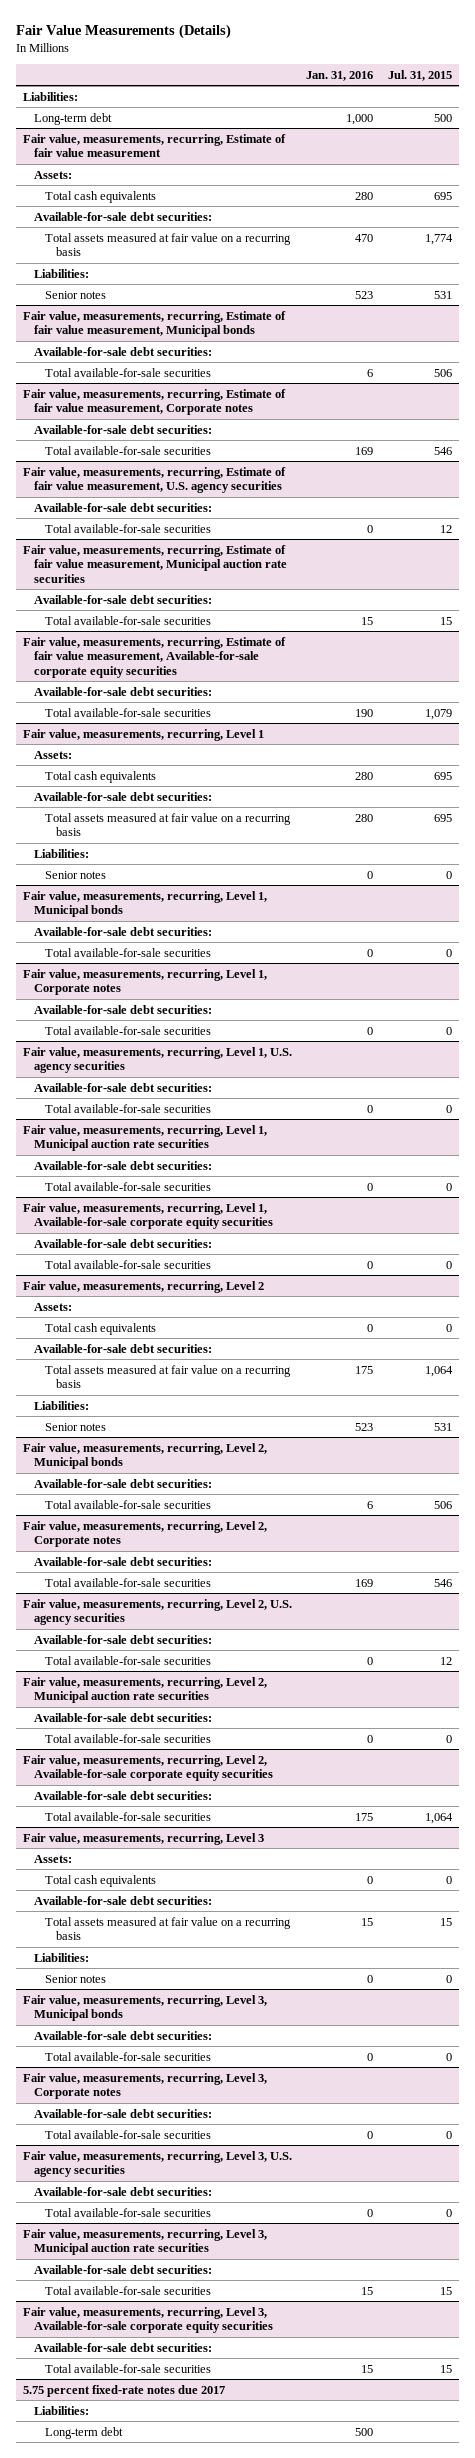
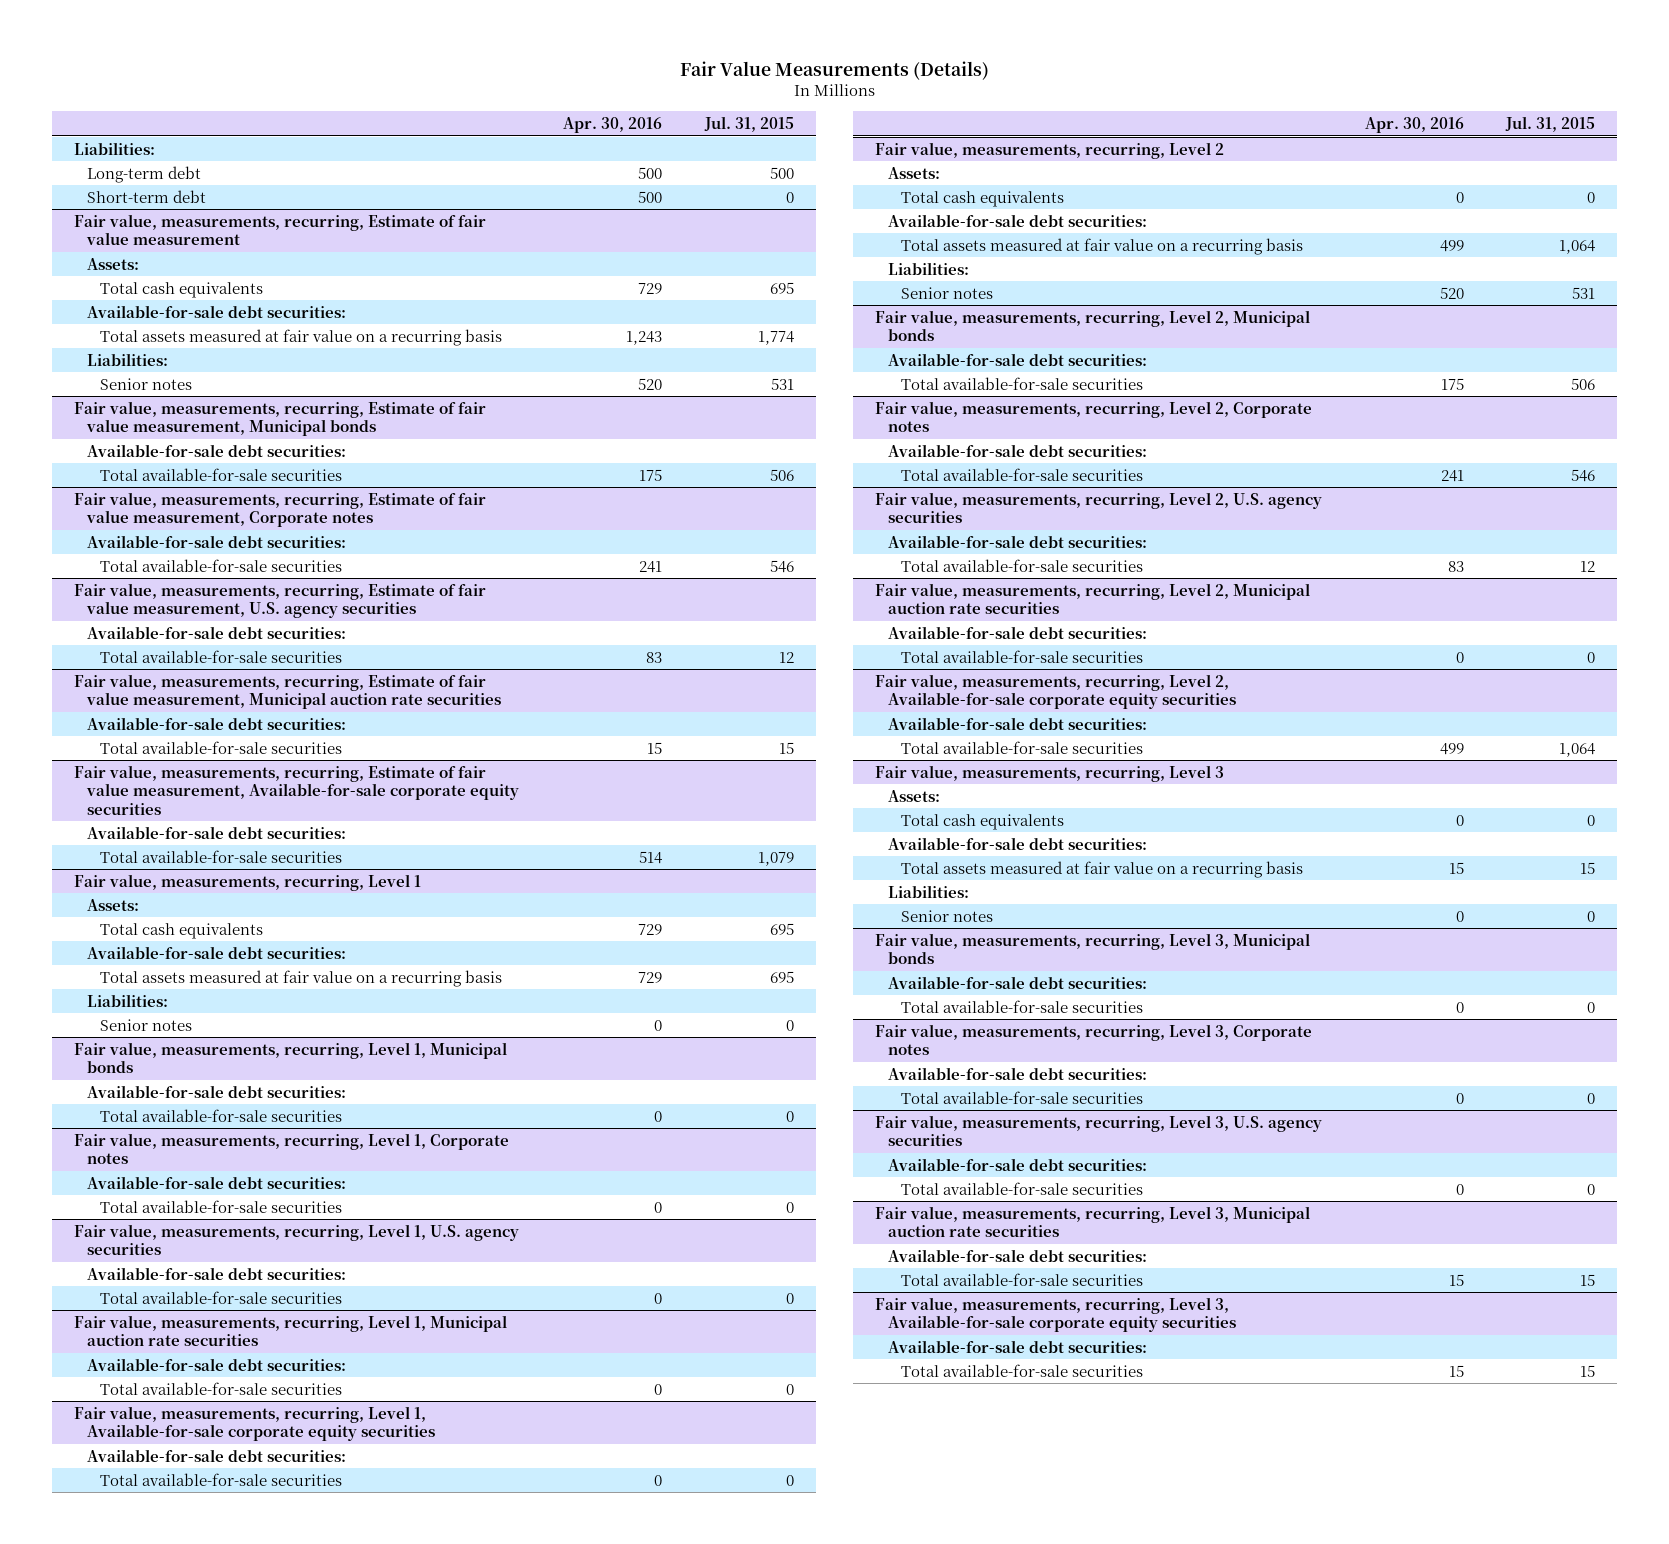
- | Jan. 31, 2016 | Jul. 31, 2015
+ | Apr. 30, 2016 | Jul. 31, 2015
+ Short-term debt | 500 | 0
- 5.75 percent fixed-rate notes due 2017
- Liabilities:
- Long-term debt | 500 |

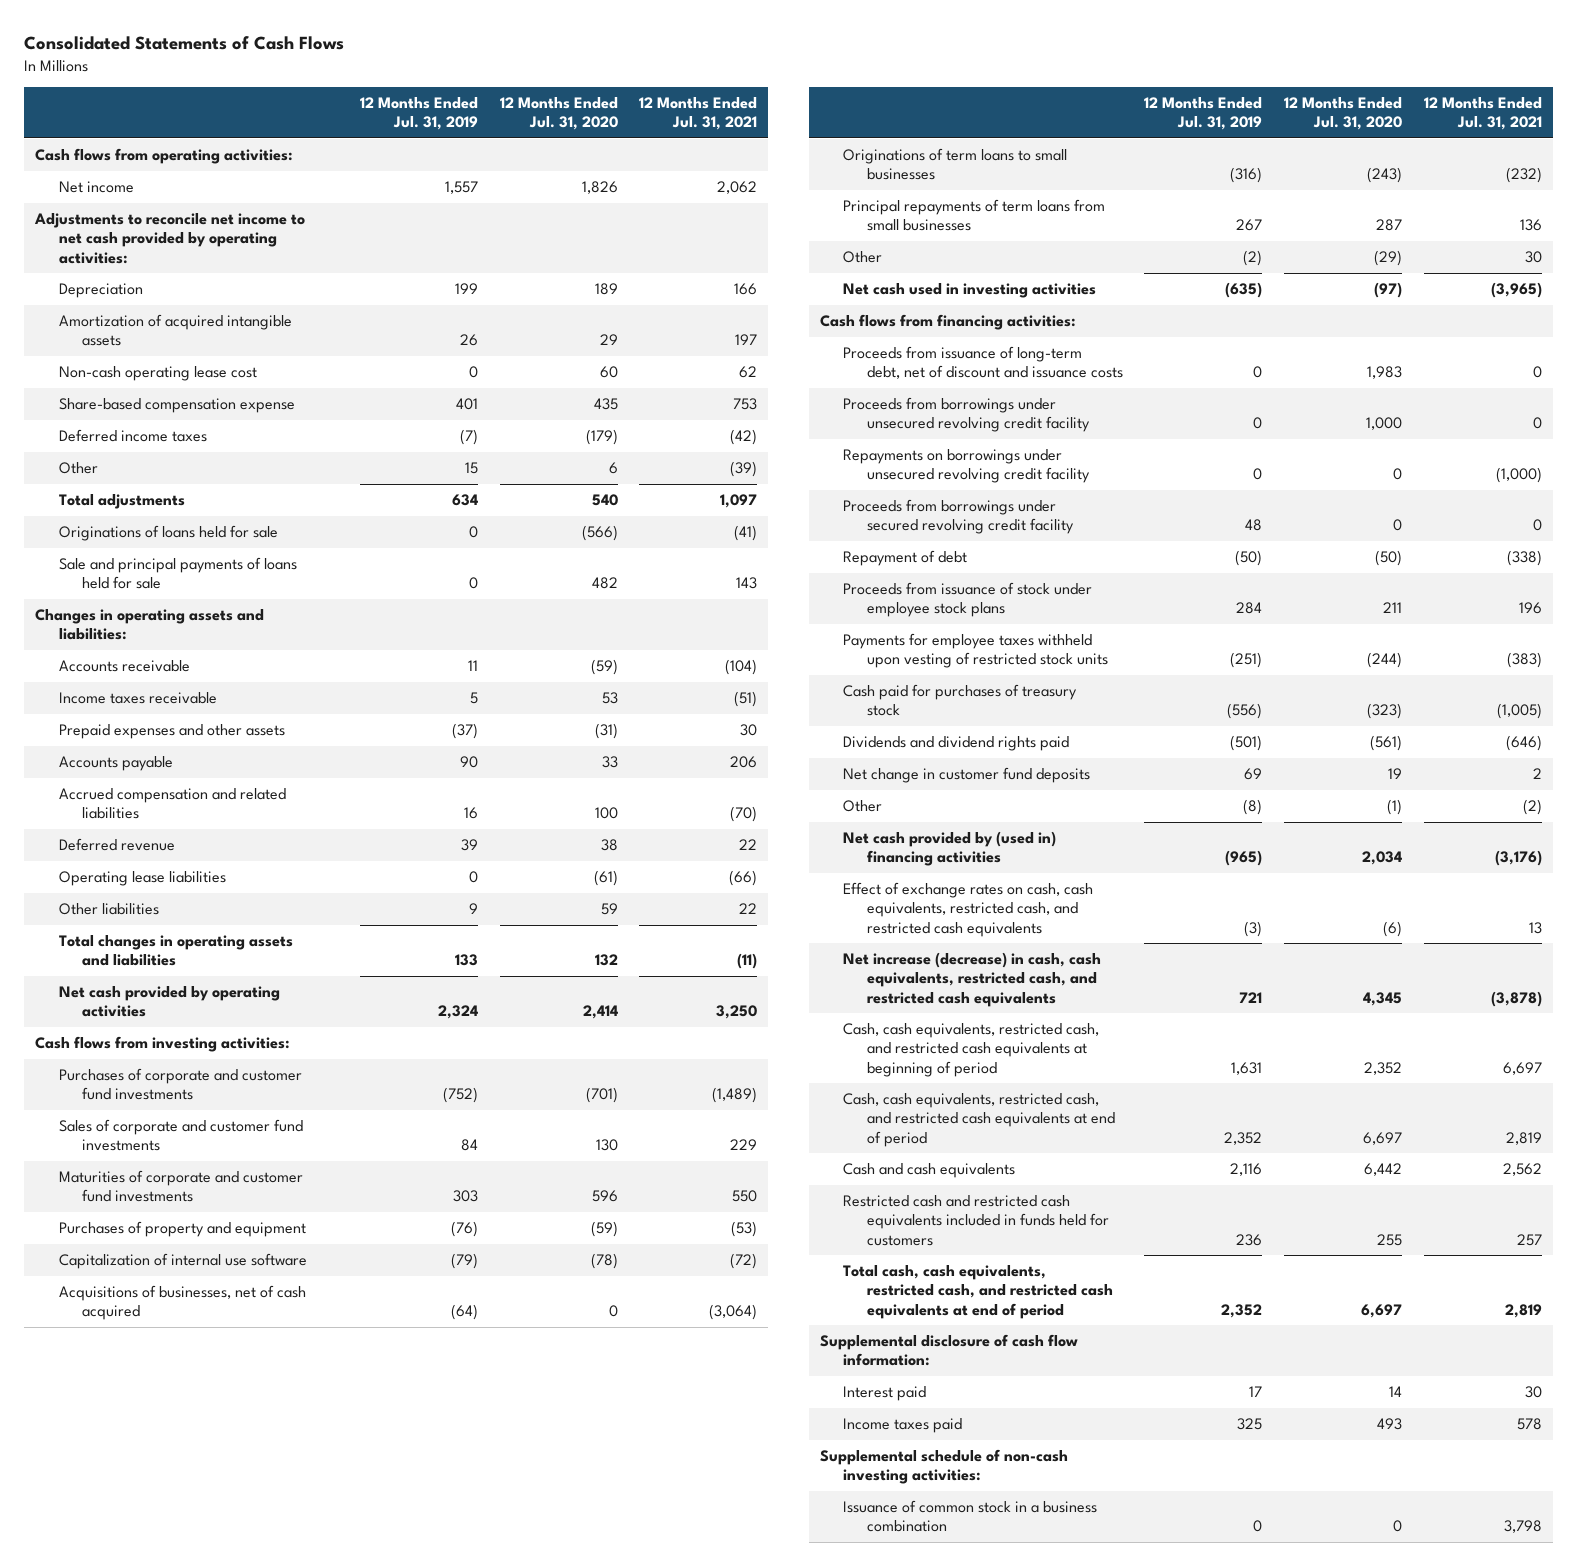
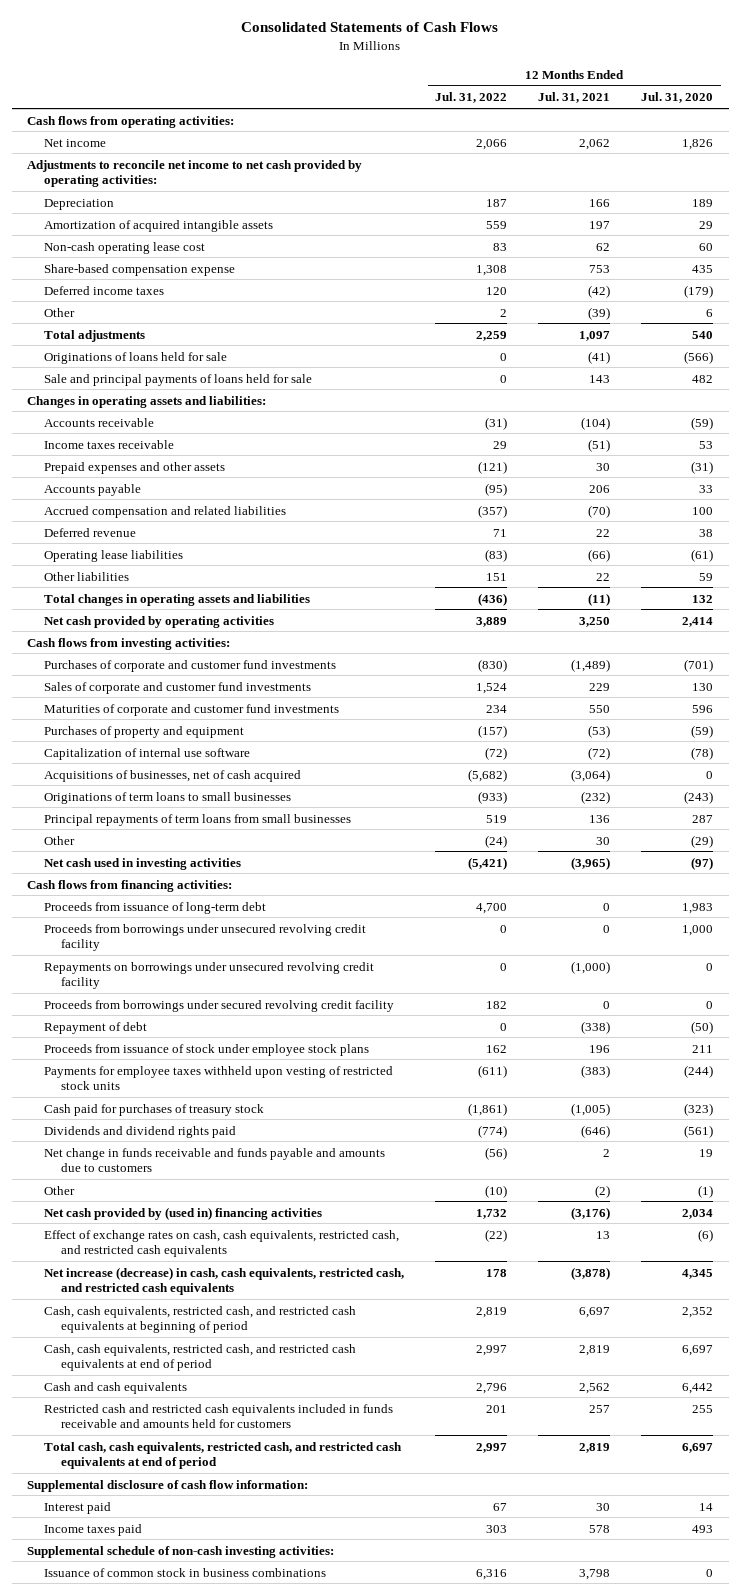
- | 12 Months Ended Jul. 31, 2019 | 12 Months Ended Jul. 31, 2020 | 12 Months Ended Jul. 31, 2021
+ | 12 Months Ended Jul. 31, 2022 | 12 Months Ended Jul. 31, 2021 | 12 Months Ended Jul. 31, 2020
- Proceeds from issuance of long-term debt, net of discount and issuance costs | 0 | 1,983 | 0
+ Proceeds from issuance of long-term debt | 4,700 | 0 | 1,983
- Net change in customer fund deposits | 69 | 19 | 2
+ Net change in funds receivable and funds payable and amounts due to customers | (56) | 2 | 19
- Restricted cash and restricted cash equivalents included in funds held for customers | 236 | 255 | 257
+ Restricted cash and restricted cash equivalents included in funds receivable and amounts held for customers | 201 | 257 | 255
- Issuance of common stock in a business combination | 0 | 0 | 3,798
+ Issuance of common stock in business combinations | 6,316 | 3,798 | 0

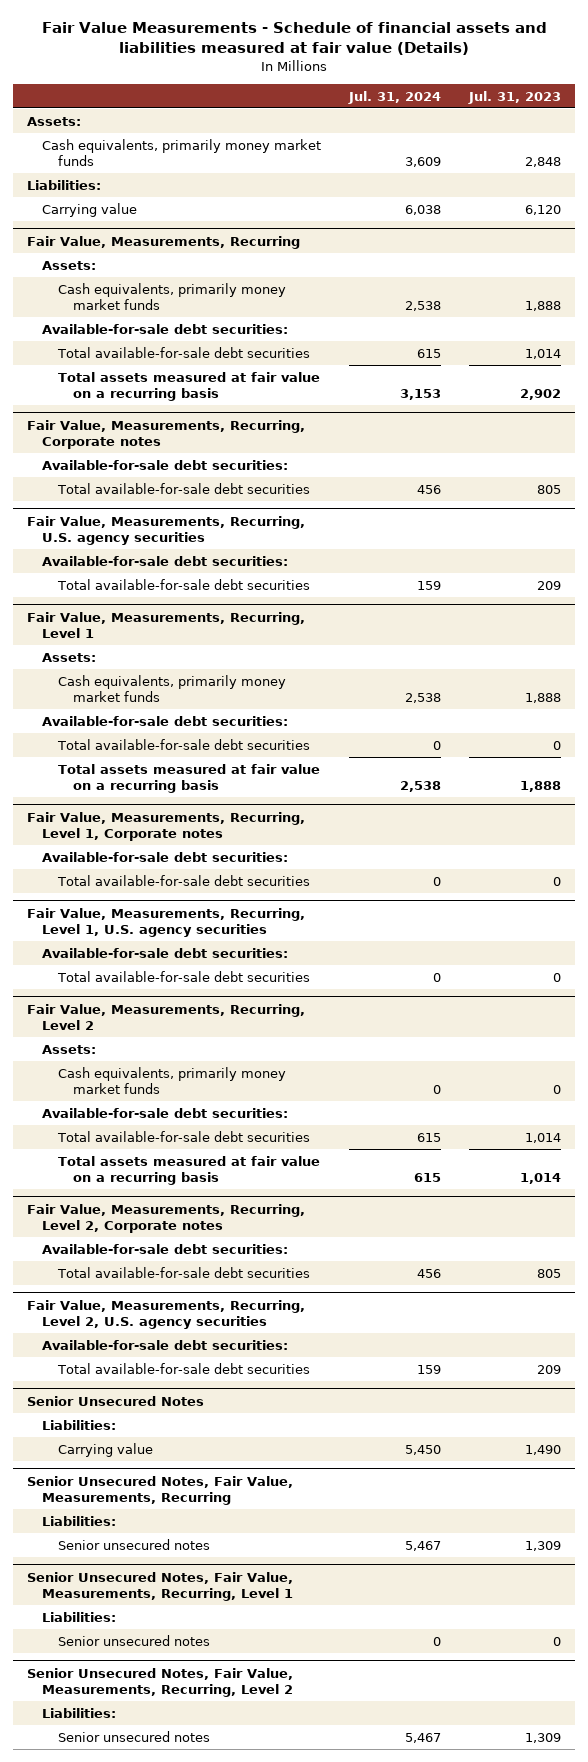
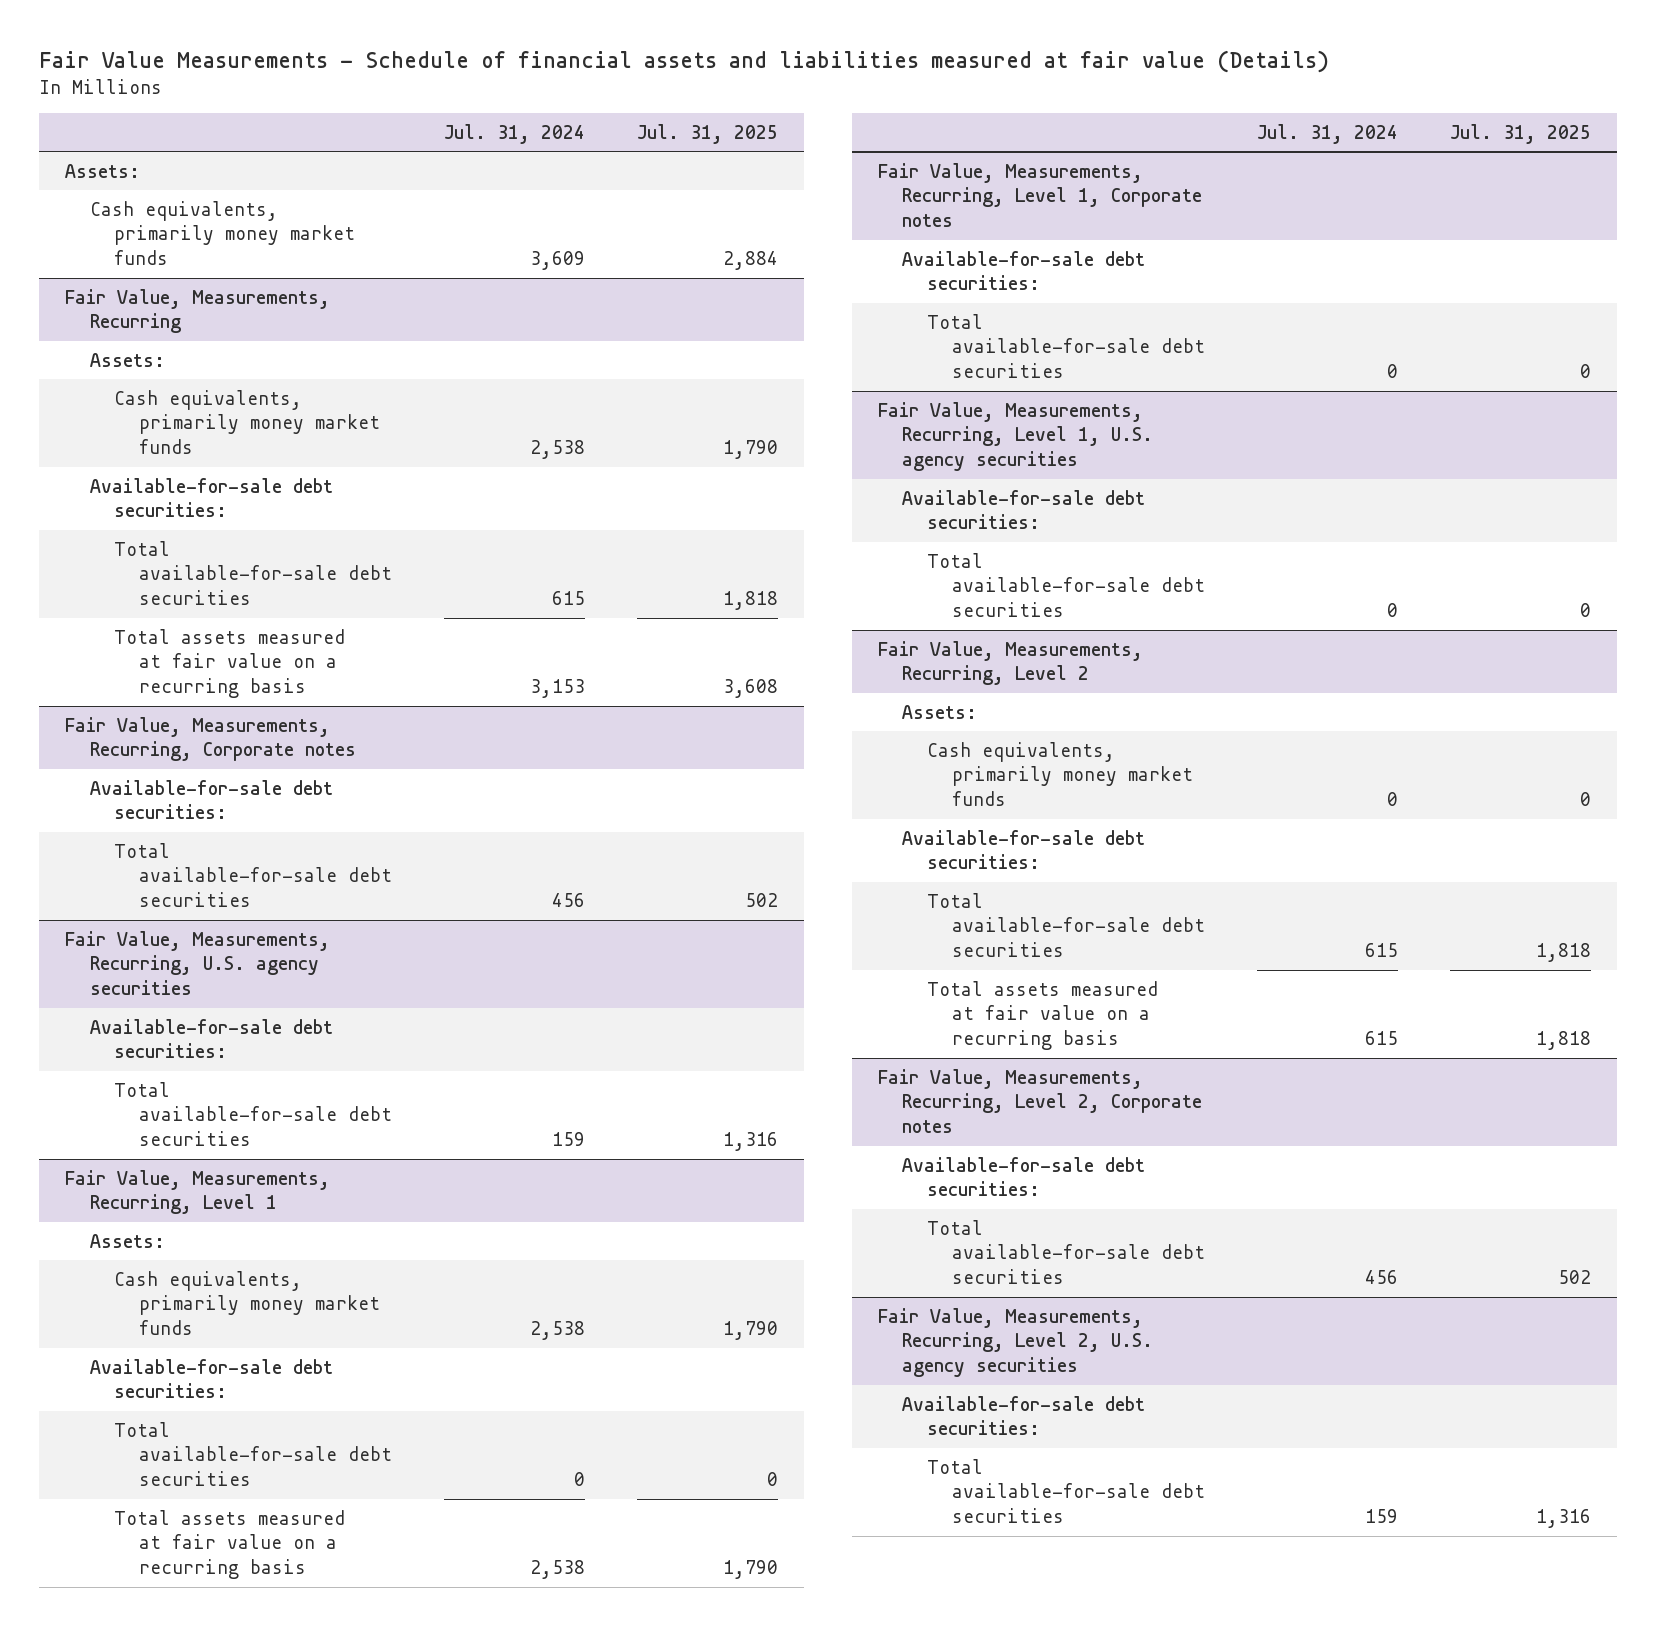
- | Jul. 31, 2024 | Jul. 31, 2023
+ | Jul. 31, 2024 | Jul. 31, 2025
- Liabilities:
- Carrying value | 6,038 | 6,120
- Senior Unsecured Notes
- Liabilities:
- Carrying value | 5,450 | 1,490
- Senior Unsecured Notes, Fair Value, Measurements, Recurring
- Liabilities:
- Senior unsecured notes | 5,467 | 1,309
- Senior Unsecured Notes, Fair Value, Measurements, Recurring, Level 1
- Liabilities:
- Senior unsecured notes | 0 | 0
- Senior Unsecured Notes, Fair Value, Measurements, Recurring, Level 2
- Liabilities:
- Senior unsecured notes | 5,467 | 1,309

